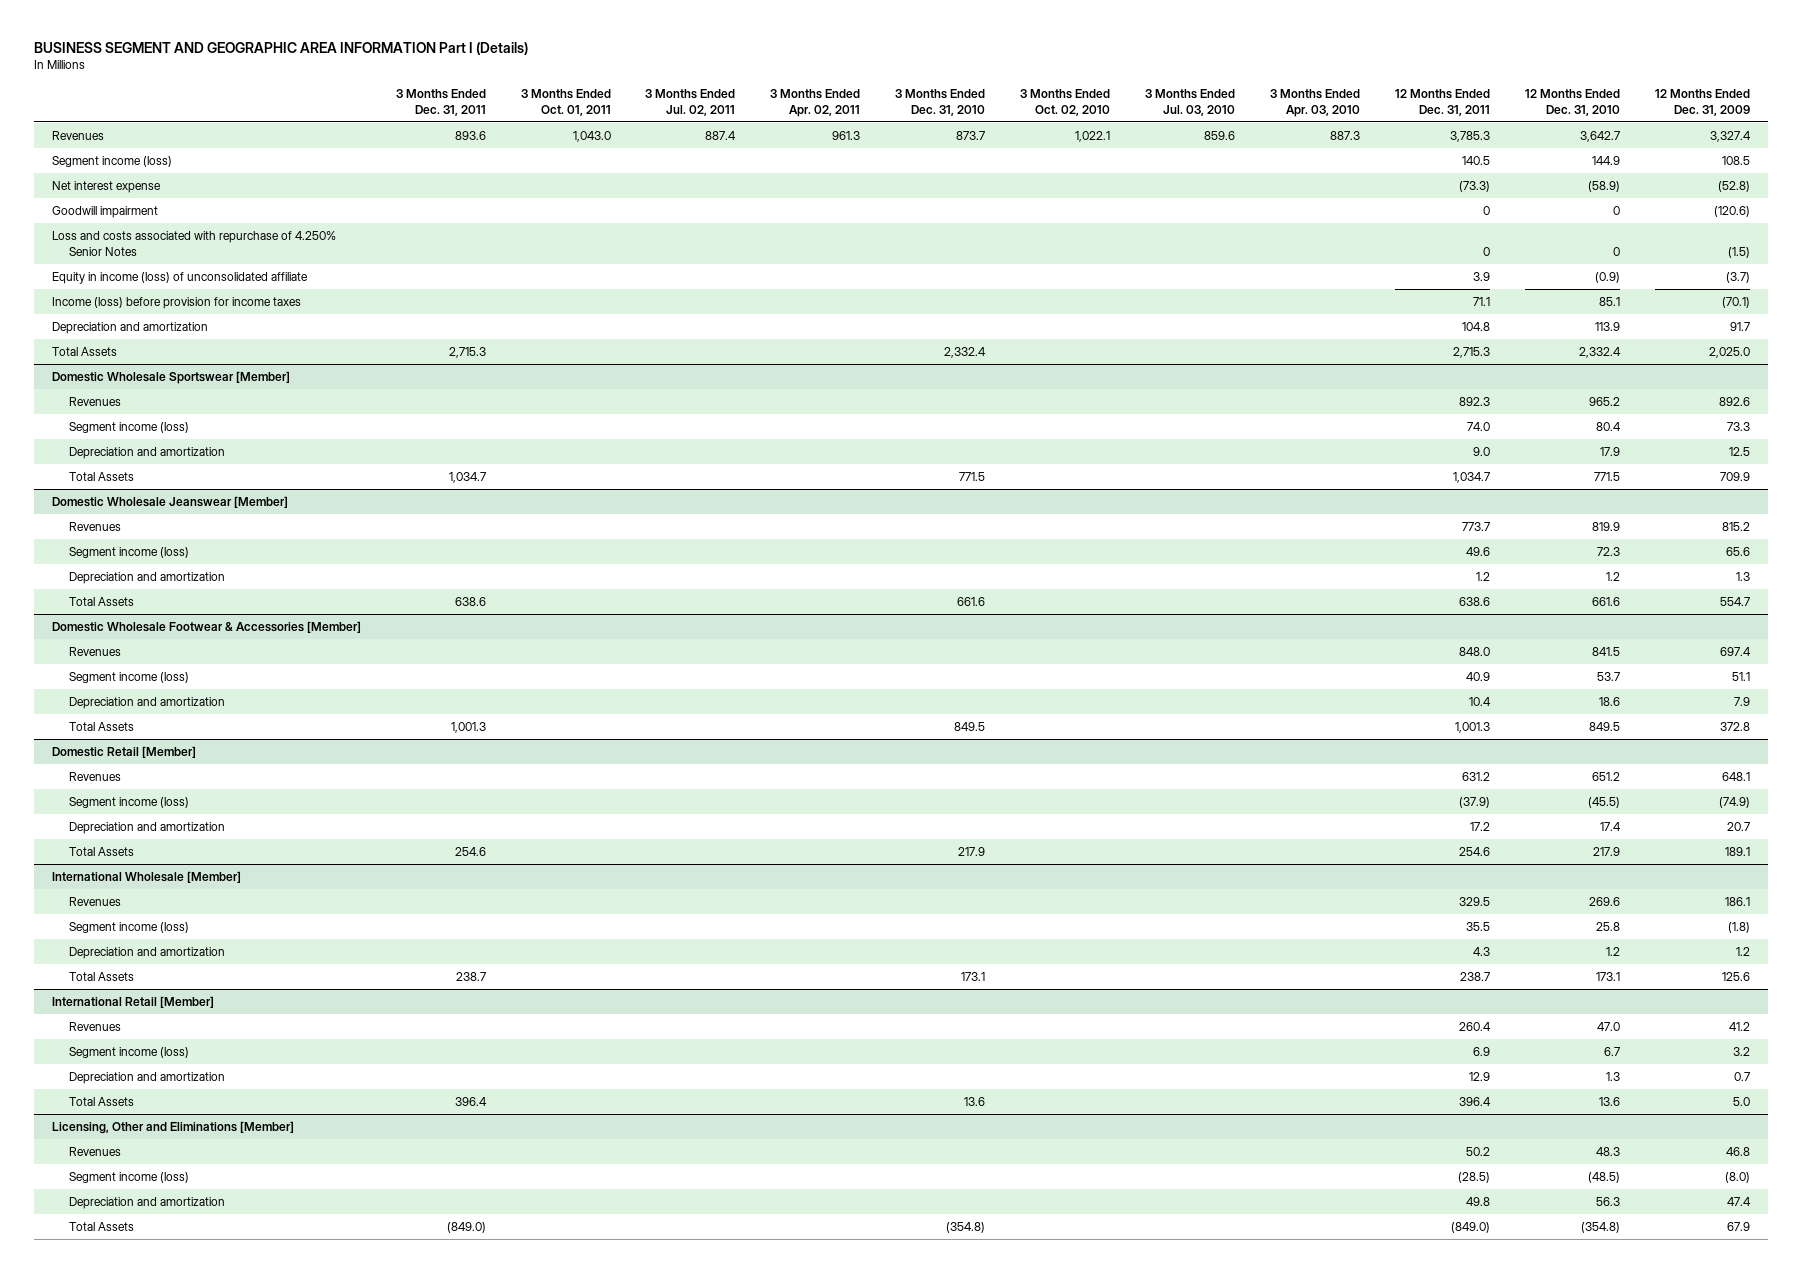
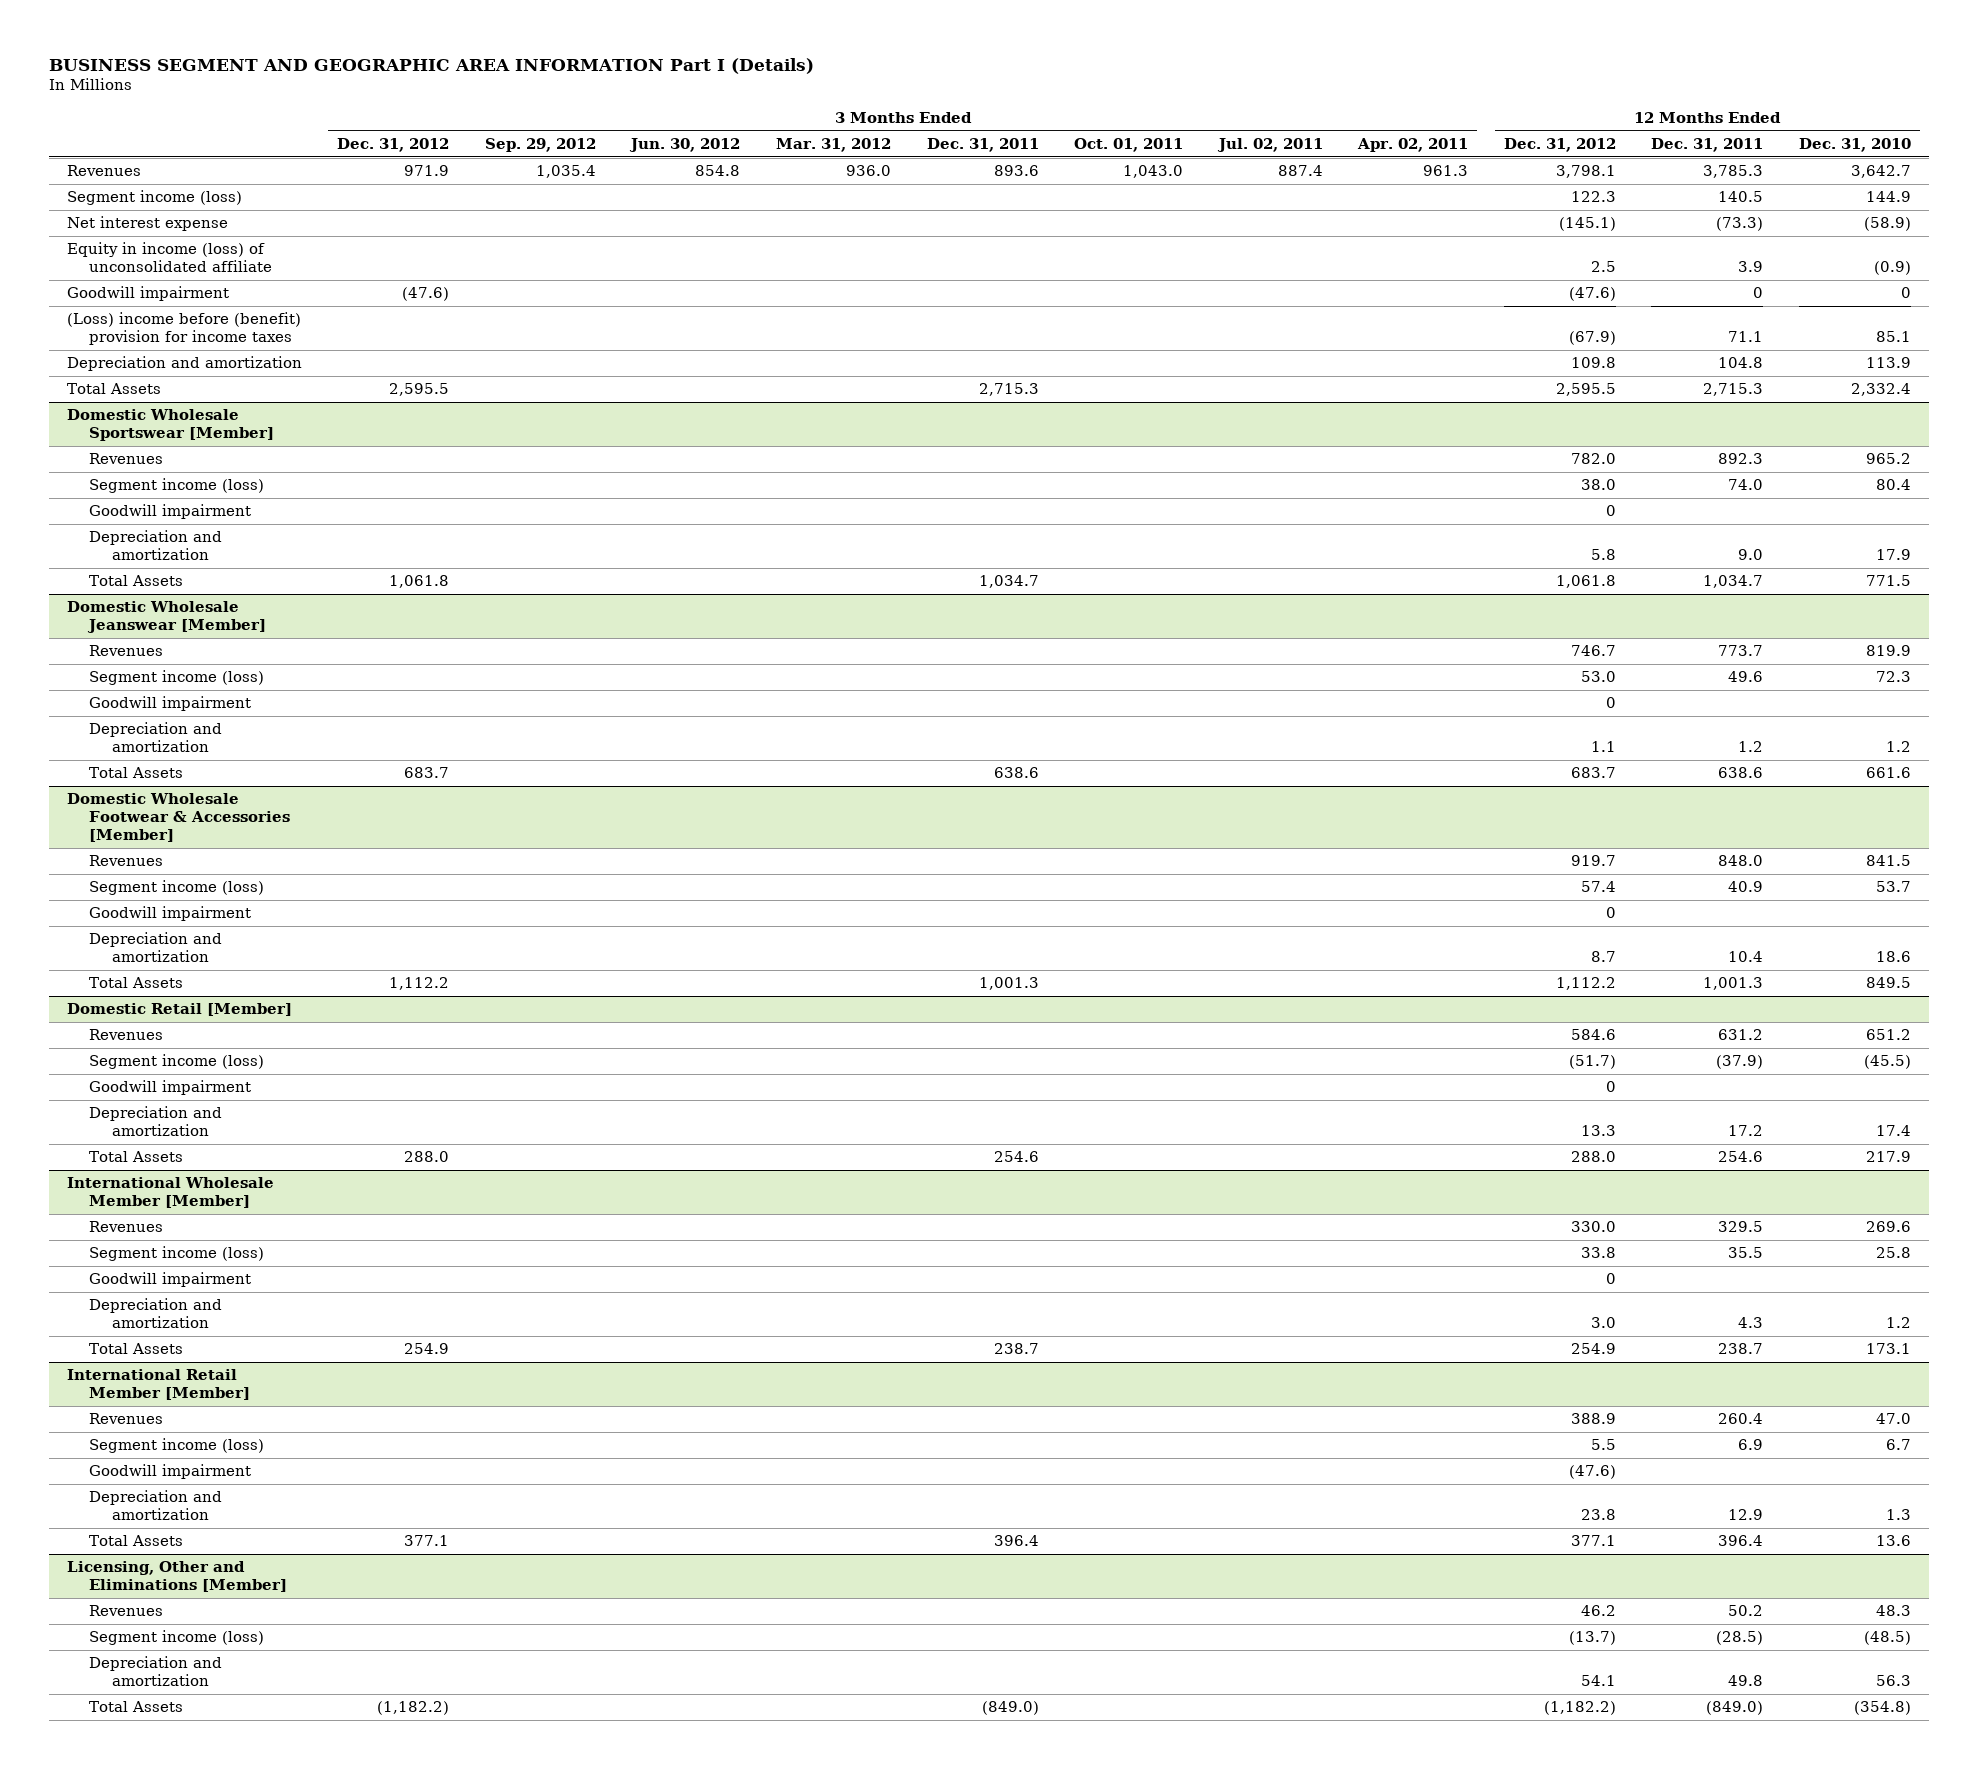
- | 3 Months Ended Dec. 31, 2011 | 3 Months Ended Oct. 01, 2011 | 3 Months Ended Jul. 02, 2011 | 3 Months Ended Apr. 02, 2011 | 3 Months Ended Dec. 31, 2010 | 3 Months Ended Oct. 02, 2010 | 3 Months Ended Jul. 03, 2010 | 3 Months Ended Apr. 03, 2010 | 12 Months Ended Dec. 31, 2011 | 12 Months Ended Dec. 31, 2010 | 12 Months Ended Dec. 31, 2009
+ | 3 Months Ended Dec. 31, 2012 | 3 Months Ended Sep. 29, 2012 | 3 Months Ended Jun. 30, 2012 | 3 Months Ended Mar. 31, 2012 | 3 Months Ended Dec. 31, 2011 | 3 Months Ended Oct. 01, 2011 | 3 Months Ended Jul. 02, 2011 | 3 Months Ended Apr. 02, 2011 | 12 Months Ended Dec. 31, 2012 | 12 Months Ended Dec. 31, 2011 | 12 Months Ended Dec. 31, 2010
- Loss and costs associated with repurchase of 4.250% Senior Notes | | | | | | | | | 0 | 0 | (1.5)
- Income (loss) before provision for income taxes | | | | | | | | | 71.1 | 85.1 | (70.1)
moved down: Goodwill impairment | (47.6) | | | | | | | | (47.6) | 0 | 0
+ (Loss) income before (benefit) provision for income taxes | | | | | | | | | (67.9) | 71.1 | 85.1
@ Domestic Wholesale Sportswear [Member]
+ Goodwill impairment | | | | | | | | | 0 | |
@ Domestic Wholesale Jeanswear [Member]
+ Goodwill impairment | | | | | | | | | 0 | |
@ Domestic Wholesale Footwear & Accessories [Member]
+ Goodwill impairment | | | | | | | | | 0 | |
@ Domestic Retail [Member]
+ Goodwill impairment | | | | | | | | | 0 | |
- International Wholesale [Member]
+ International Wholesale Member [Member]
+ Goodwill impairment | | | | | | | | | 0 | |
- International Retail [Member]
+ International Retail Member [Member]
+ Goodwill impairment | | | | | | | | | (47.6) | |

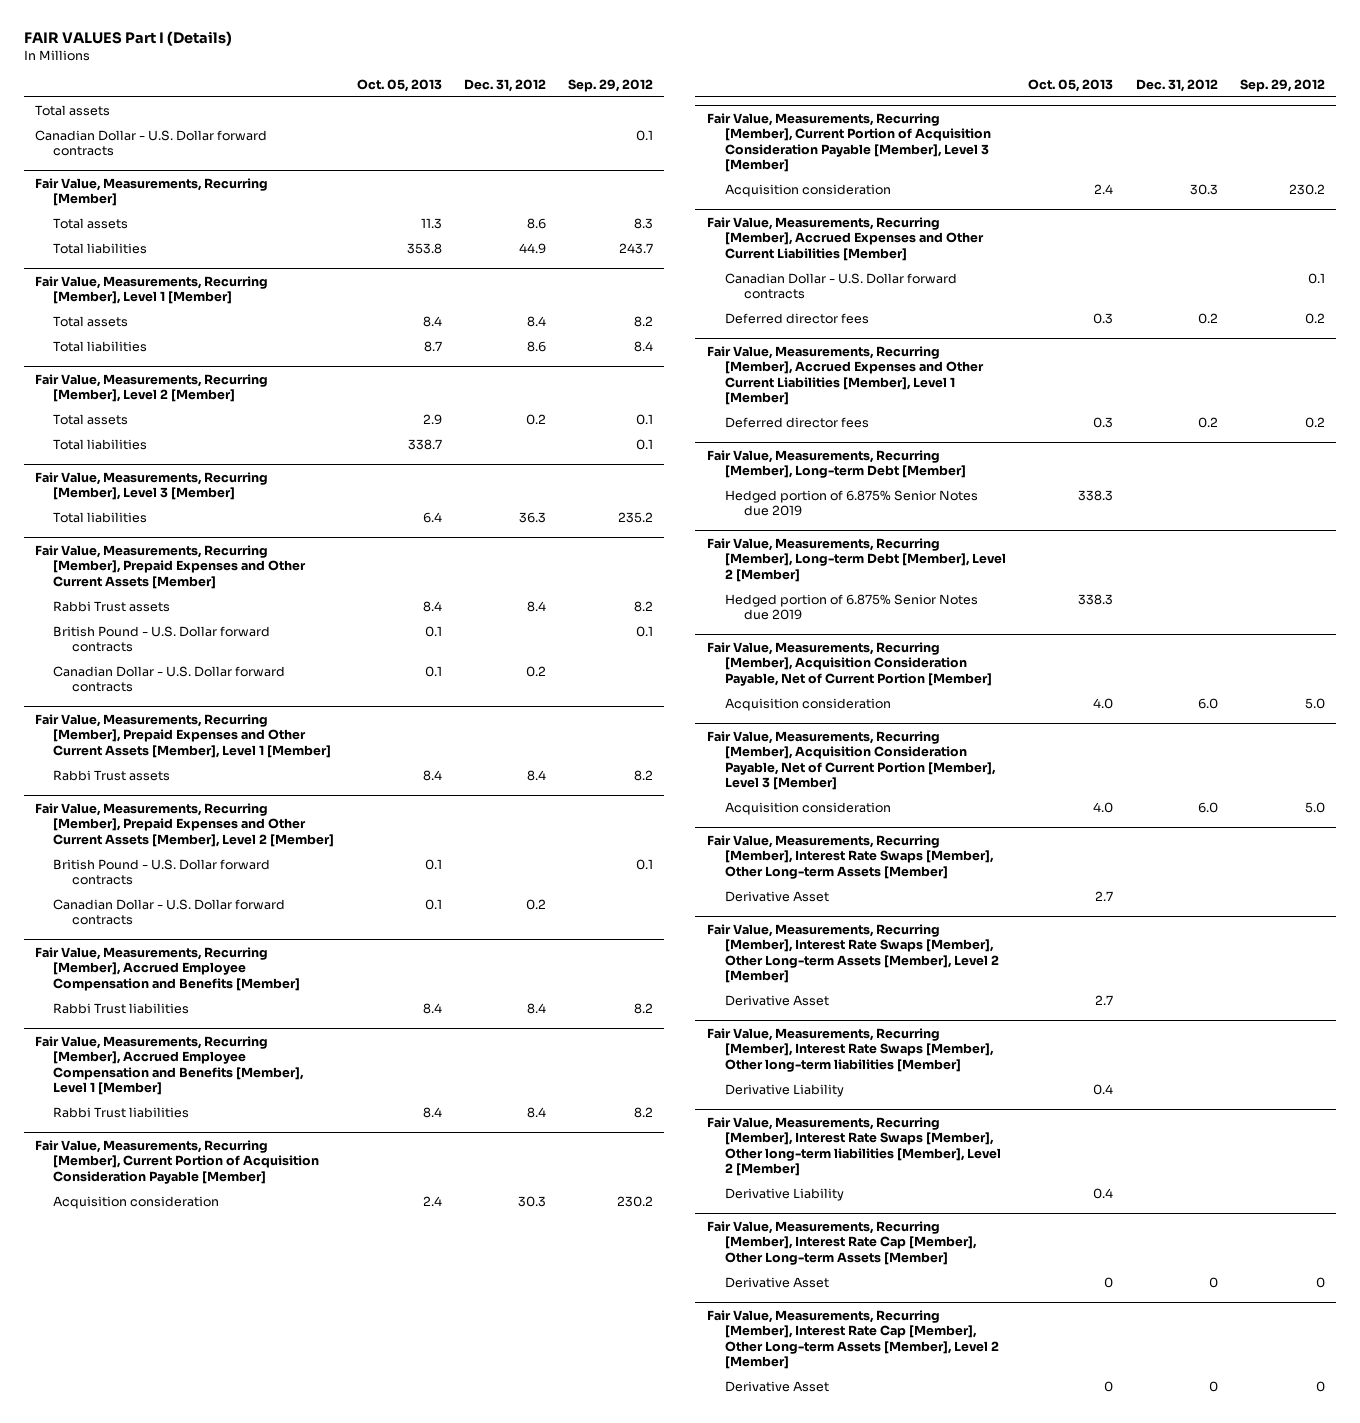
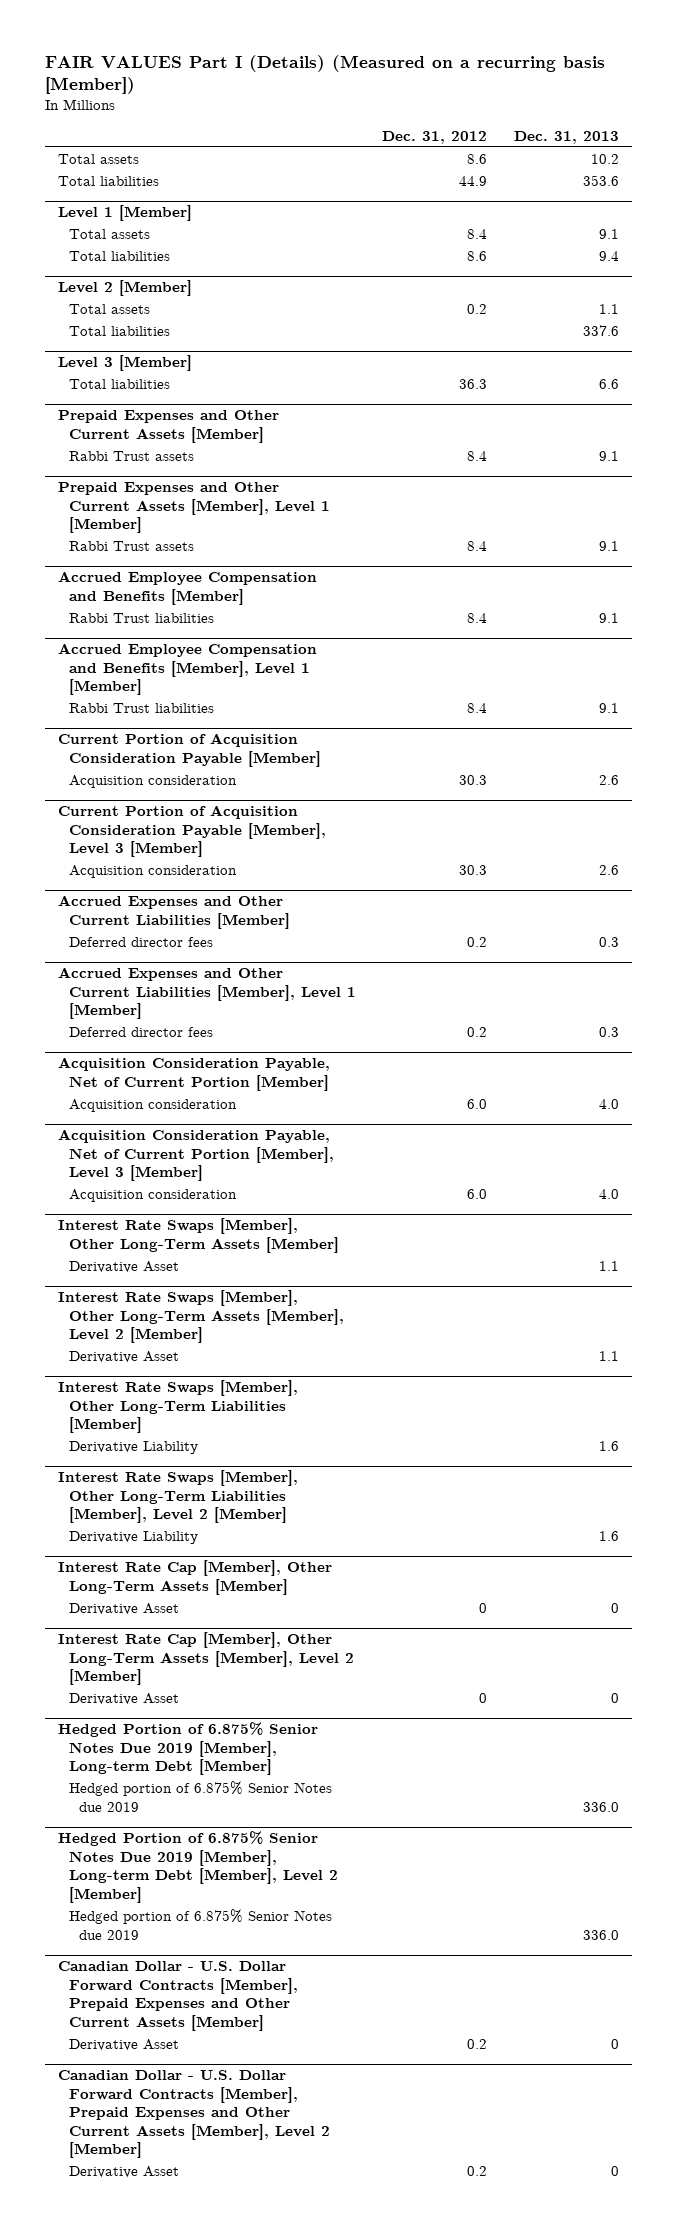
- FAIR VALUES Part I (Details)
+ FAIR VALUES Part I (Details) (Measured on a recurring basis [Member])
- | Oct. 05, 2013 | Dec. 31, 2012 | Sep. 29, 2012
+ | Dec. 31, 2012 | Dec. 31, 2013
- Total assets
- Canadian Dollar - U.S. Dollar forward contracts | | | 0.1
- Fair Value, Measurements, Recurring [Member]
- Fair Value, Measurements, Recurring [Member], Level 1 [Member]
+ Level 1 [Member]
- Fair Value, Measurements, Recurring [Member], Level 2 [Member]
+ Level 2 [Member]
- Fair Value, Measurements, Recurring [Member], Level 3 [Member]
+ Level 3 [Member]
- Fair Value, Measurements, Recurring [Member], Prepaid Expenses and Other Current Assets [Member]
+ Prepaid Expenses and Other Current Assets [Member]
- British Pound - U.S. Dollar forward contracts | 0.1 | | 0.1
- Canadian Dollar - U.S. Dollar forward contracts | 0.1 | 0.2 |
- Fair Value, Measurements, Recurring [Member], Prepaid Expenses and Other Current Assets [Member], Level 1 [Member]
+ Prepaid Expenses and Other Current Assets [Member], Level 1 [Member]
- Fair Value, Measurements, Recurring [Member], Prepaid Expenses and Other Current Assets [Member], Level 2 [Member]
- British Pound - U.S. Dollar forward contracts | 0.1 | | 0.1
- Canadian Dollar - U.S. Dollar forward contracts | 0.1 | 0.2 |
- Fair Value, Measurements, Recurring [Member], Accrued Employee Compensation and Benefits [Member]
+ Accrued Employee Compensation and Benefits [Member]
- Fair Value, Measurements, Recurring [Member], Accrued Employee Compensation and Benefits [Member], Level 1 [Member]
+ Accrued Employee Compensation and Benefits [Member], Level 1 [Member]
- Fair Value, Measurements, Recurring [Member], Current Portion of Acquisition Consideration Payable [Member]
+ Current Portion of Acquisition Consideration Payable [Member]
- Fair Value, Measurements, Recurring [Member], Current Portion of Acquisition Consideration Payable [Member], Level 3 [Member]
+ Current Portion of Acquisition Consideration Payable [Member], Level 3 [Member]
- Fair Value, Measurements, Recurring [Member], Accrued Expenses and Other Current Liabilities [Member]
- Canadian Dollar - U.S. Dollar forward contracts | | | 0.1
+ Accrued Expenses and Other Current Liabilities [Member]
- Fair Value, Measurements, Recurring [Member], Accrued Expenses and Other Current Liabilities [Member], Level 1 [Member]
+ Accrued Expenses and Other Current Liabilities [Member], Level 1 [Member]
- Fair Value, Measurements, Recurring [Member], Long-term Debt [Member]
- Hedged portion of 6.875% Senior Notes due 2019 | 338.3 | |
- Fair Value, Measurements, Recurring [Member], Long-term Debt [Member], Level 2 [Member]
- Hedged portion of 6.875% Senior Notes due 2019 | 338.3 | |
- Fair Value, Measurements, Recurring [Member], Acquisition Consideration Payable, Net of Current Portion [Member]
+ Acquisition Consideration Payable, Net of Current Portion [Member]
- Fair Value, Measurements, Recurring [Member], Acquisition Consideration Payable, Net of Current Portion [Member], Level 3 [Member]
+ Acquisition Consideration Payable, Net of Current Portion [Member], Level 3 [Member]
- Fair Value, Measurements, Recurring [Member], Interest Rate Swaps [Member], Other Long-term Assets [Member]
+ Interest Rate Swaps [Member], Other Long-Term Assets [Member]
- Fair Value, Measurements, Recurring [Member], Interest Rate Swaps [Member], Other Long-term Assets [Member], Level 2 [Member]
+ Interest Rate Swaps [Member], Other Long-Term Assets [Member], Level 2 [Member]
- Fair Value, Measurements, Recurring [Member], Interest Rate Swaps [Member], Other long-term liabilities [Member]
+ Interest Rate Swaps [Member], Other Long-Term Liabilities [Member]
- Fair Value, Measurements, Recurring [Member], Interest Rate Swaps [Member], Other long-term liabilities [Member], Level 2 [Member]
+ Interest Rate Swaps [Member], Other Long-Term Liabilities [Member], Level 2 [Member]
- Fair Value, Measurements, Recurring [Member], Interest Rate Cap [Member], Other Long-term Assets [Member]
+ Interest Rate Cap [Member], Other Long-Term Assets [Member]
- Fair Value, Measurements, Recurring [Member], Interest Rate Cap [Member], Other Long-term Assets [Member], Level 2 [Member]
+ Interest Rate Cap [Member], Other Long-Term Assets [Member], Level 2 [Member]
+ Hedged Portion of 6.875% Senior Notes Due 2019 [Member], Long-term Debt [Member]
+ Hedged portion of 6.875% Senior Notes due 2019 | | 336.0
+ Hedged Portion of 6.875% Senior Notes Due 2019 [Member], Long-term Debt [Member], Level 2 [Member]
+ Hedged portion of 6.875% Senior Notes due 2019 | | 336.0
+ Canadian Dollar - U.S. Dollar Forward Contracts [Member], Prepaid Expenses and Other Current Assets [Member]
+ Derivative Asset | 0.2 | 0
+ Canadian Dollar - U.S. Dollar Forward Contracts [Member], Prepaid Expenses and Other Current Assets [Member], Level 2 [Member]
+ Derivative Asset | 0.2 | 0

